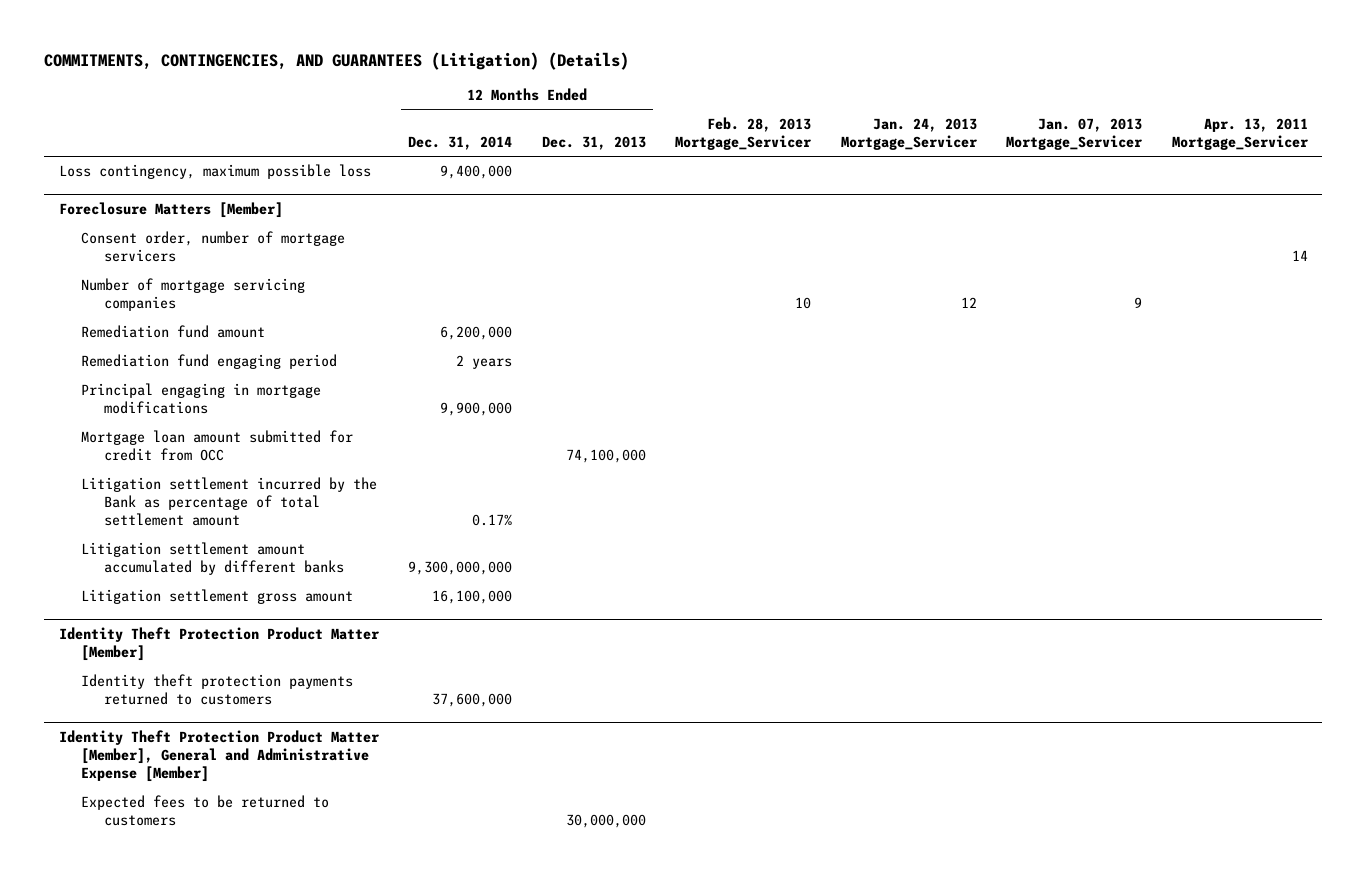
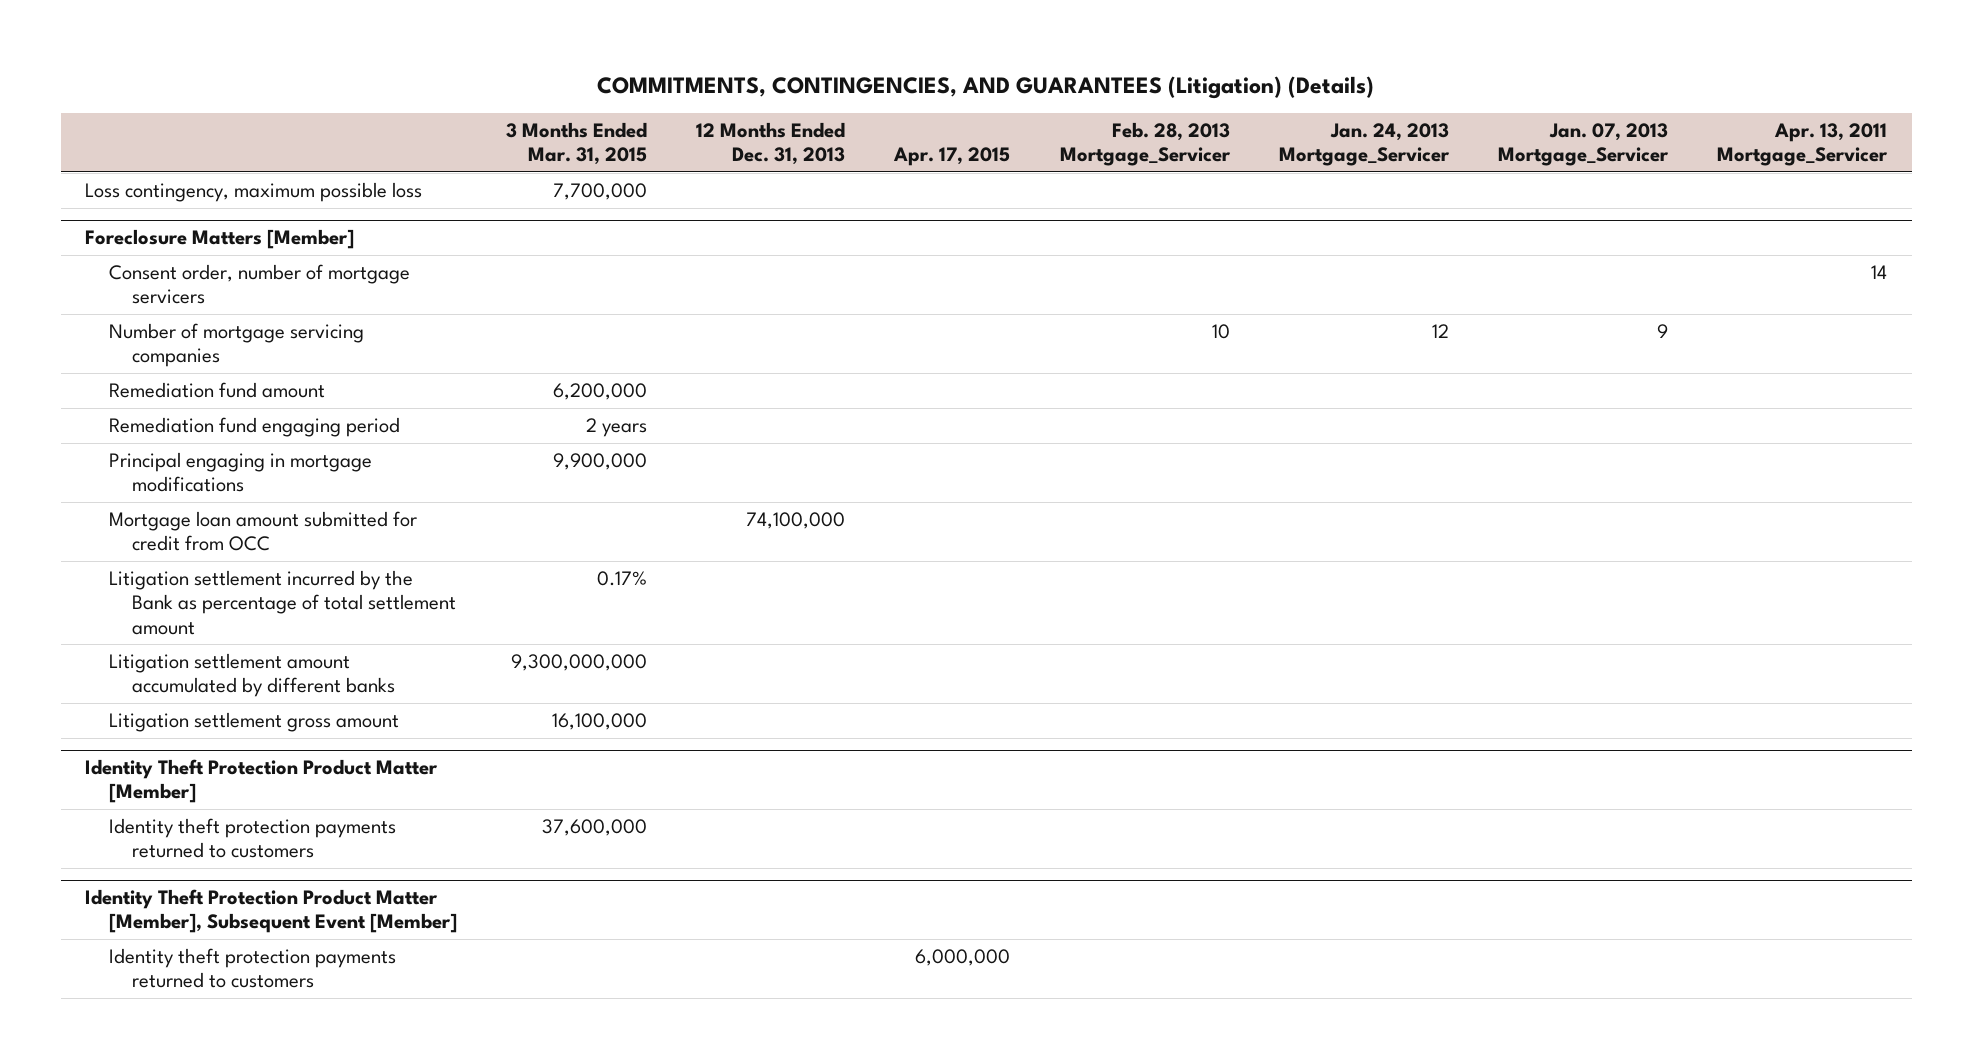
- | 12 Months Ended Dec. 31, 2014 | 12 Months Ended Dec. 31, 2013 | Feb. 28, 2013 Mortgage_Servicer | Jan. 24, 2013 Mortgage_Servicer | Jan. 07, 2013 Mortgage_Servicer | Apr. 13, 2011 Mortgage_Servicer
+ | 3 Months Ended Mar. 31, 2015 | 12 Months Ended Dec. 31, 2013 | Apr. 17, 2015 | Feb. 28, 2013 Mortgage_Servicer | Jan. 24, 2013 Mortgage_Servicer | Jan. 07, 2013 Mortgage_Servicer | Apr. 13, 2011 Mortgage_Servicer
- Identity Theft Protection Product Matter [Member], General and Administrative Expense [Member]
- Expected fees to be returned to customers | | 30,000,000 | | | |
+ Identity Theft Protection Product Matter [Member], Subsequent Event [Member]
+ Identity theft protection payments returned to customers | | | 6,000,000 | | | |

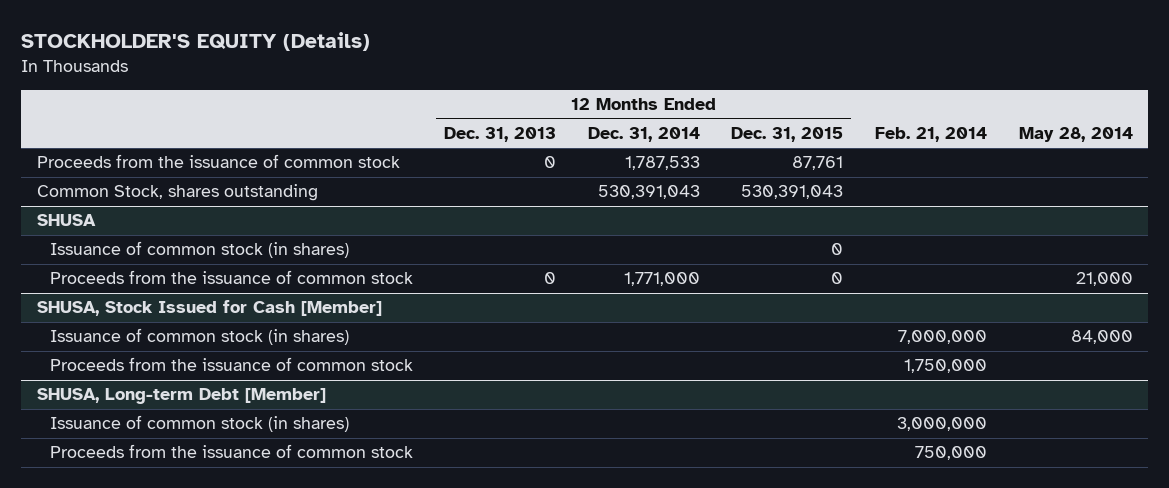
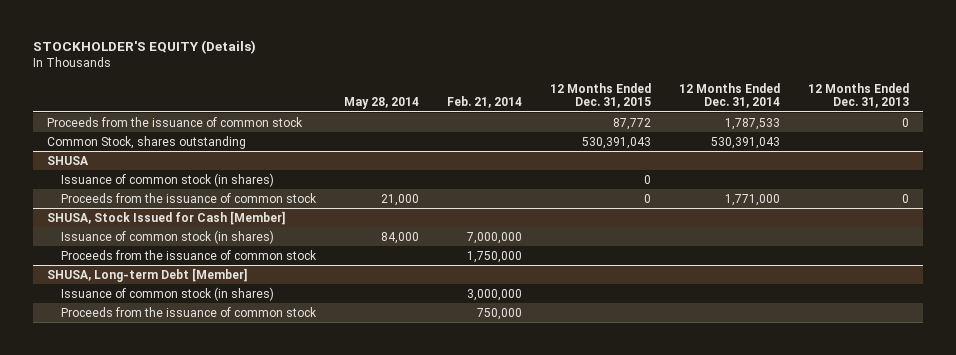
- | 12 Months Ended Dec. 31, 2013 | 12 Months Ended Dec. 31, 2014 | 12 Months Ended Dec. 31, 2015 | Feb. 21, 2014 | May 28, 2014
+ | May 28, 2014 | Feb. 21, 2014 | 12 Months Ended Dec. 31, 2015 | 12 Months Ended Dec. 31, 2014 | 12 Months Ended Dec. 31, 2013
- Proceeds from the issuance of common stock | 0 | 1,787,533 | 87,761 | |
+ Proceeds from the issuance of common stock | | | 87,772 | 1,787,533 | 0

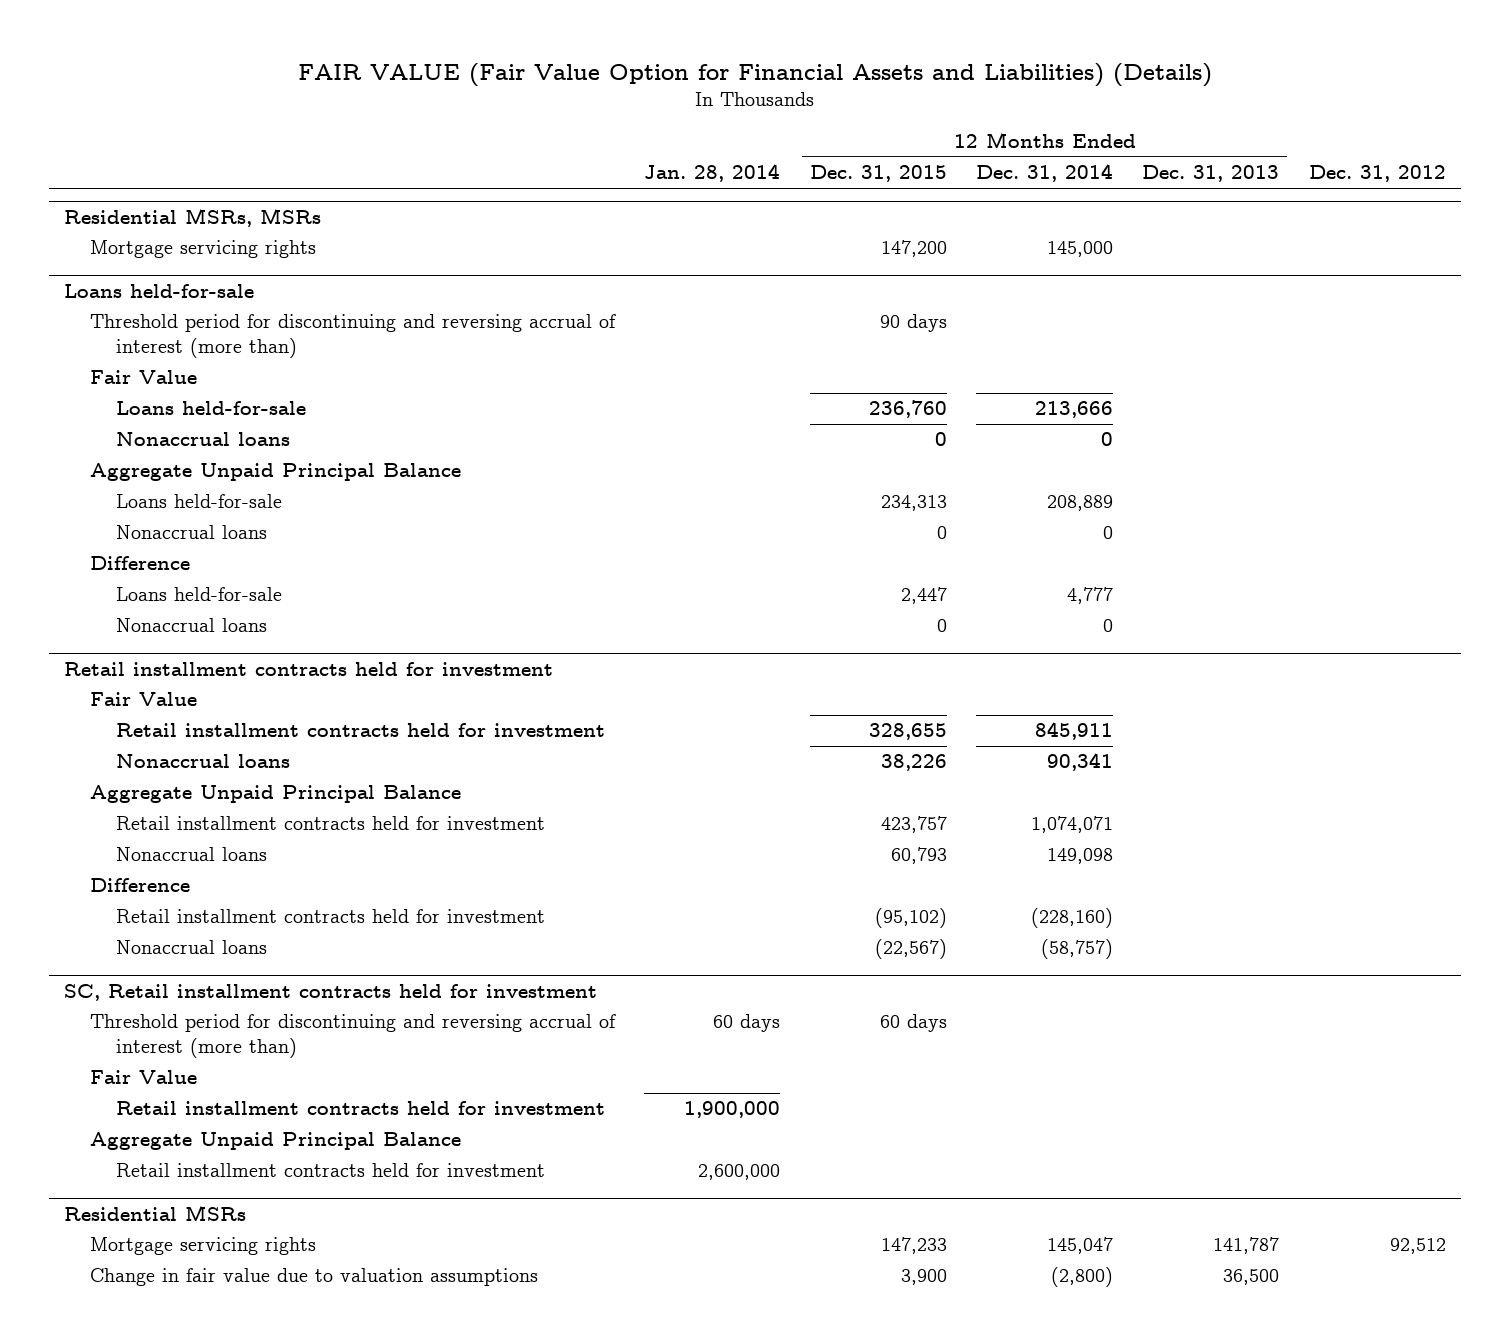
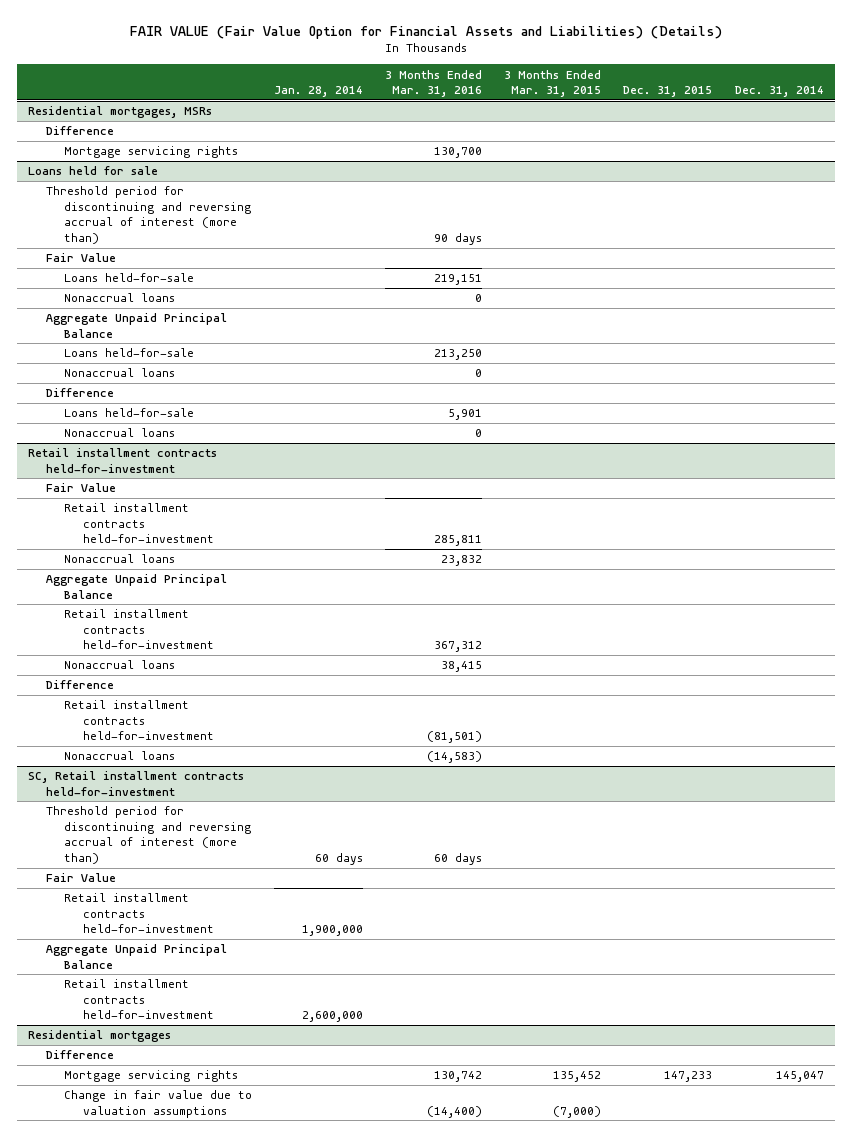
- | Jan. 28, 2014 | 12 Months Ended Dec. 31, 2015 | 12 Months Ended Dec. 31, 2014 | 12 Months Ended Dec. 31, 2013 | Dec. 31, 2012
+ | Jan. 28, 2014 | 3 Months Ended Mar. 31, 2016 | 3 Months Ended Mar. 31, 2015 | Dec. 31, 2015 | Dec. 31, 2014
- Residential MSRs, MSRs
+ Residential mortgages, MSRs
+ Difference
- Loans held-for-sale
+ Loans held for sale
- Retail installment contracts held for investment
+ Retail installment contracts held-for-investment
- Retail installment contracts held for investment | | 328,655 | 845,911 | |
+ Retail installment contracts held-for-investment | | 285,811 | | |
- Retail installment contracts held for investment | | 423,757 | 1,074,071 | |
+ Retail installment contracts held-for-investment | | 367,312 | | |
- Retail installment contracts held for investment | | (95,102) | (228,160) | |
+ Retail installment contracts held-for-investment | | (81,501) | | |
- SC, Retail installment contracts held for investment
+ SC, Retail installment contracts held-for-investment
- Retail installment contracts held for investment | 1,900,000 | | | |
+ Retail installment contracts held-for-investment | 1,900,000 | | | |
- Retail installment contracts held for investment | 2,600,000 | | | |
- Residential MSRs
+ Retail installment contracts held-for-investment | 2,600,000 | | | |
+ Residential mortgages
+ Difference

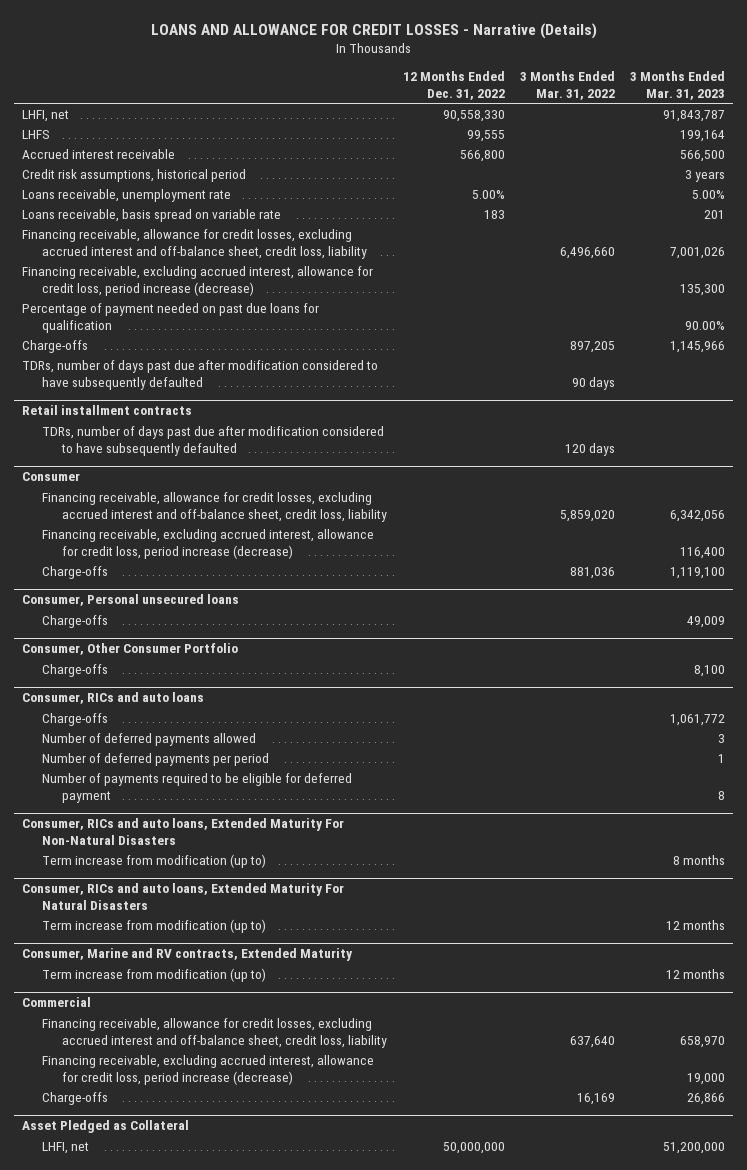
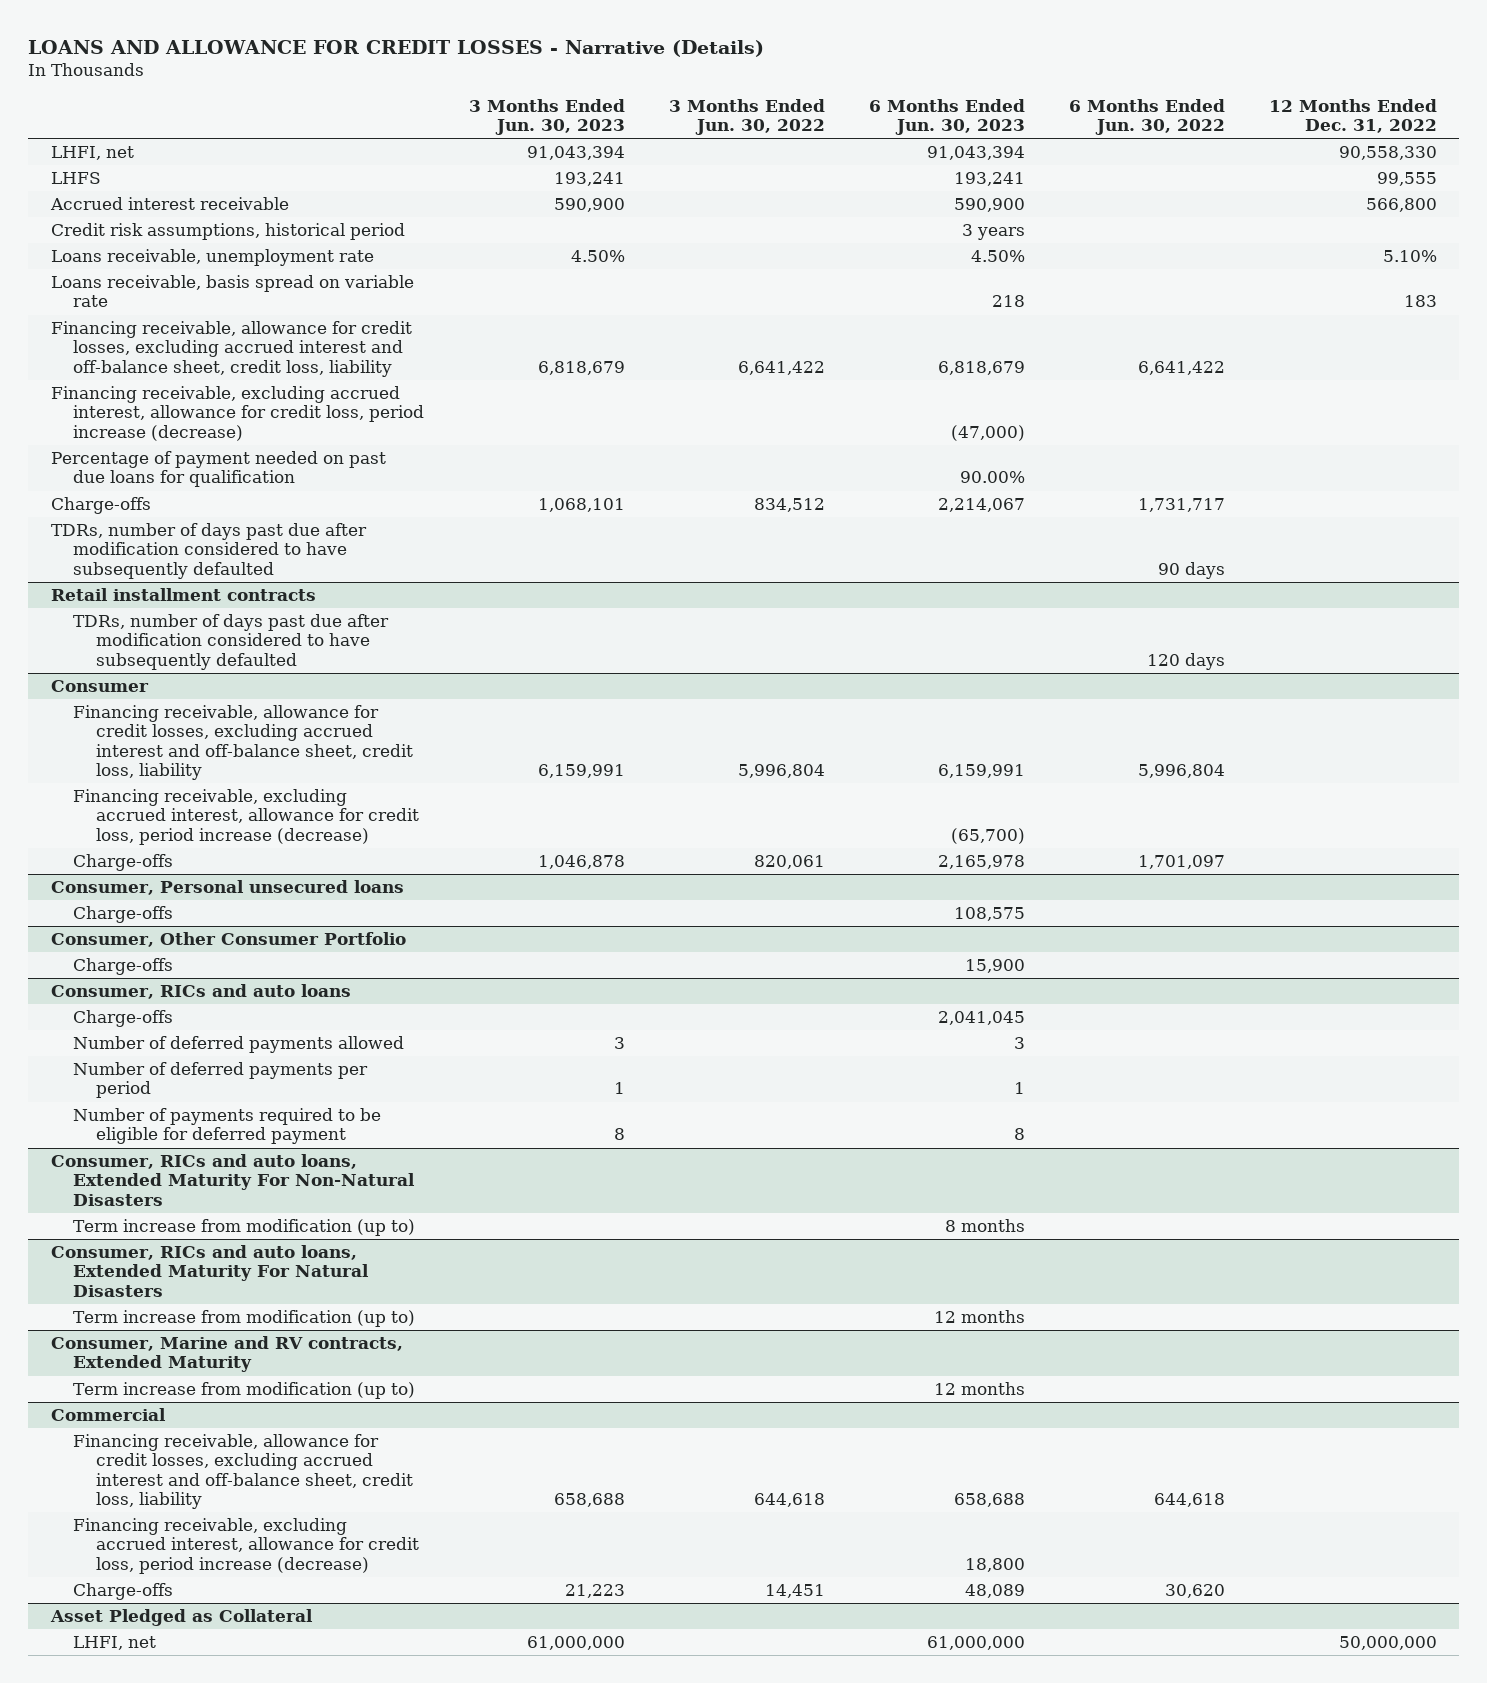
- | 12 Months Ended Dec. 31, 2022 | 3 Months Ended Mar. 31, 2022 | 3 Months Ended Mar. 31, 2023
+ | 3 Months Ended Jun. 30, 2023 | 3 Months Ended Jun. 30, 2022 | 6 Months Ended Jun. 30, 2023 | 6 Months Ended Jun. 30, 2022 | 12 Months Ended Dec. 31, 2022
- Loans receivable, unemployment rate | 5.00% | | 5.00%
+ Loans receivable, unemployment rate | 4.50% | | 4.50% | | 5.10%

